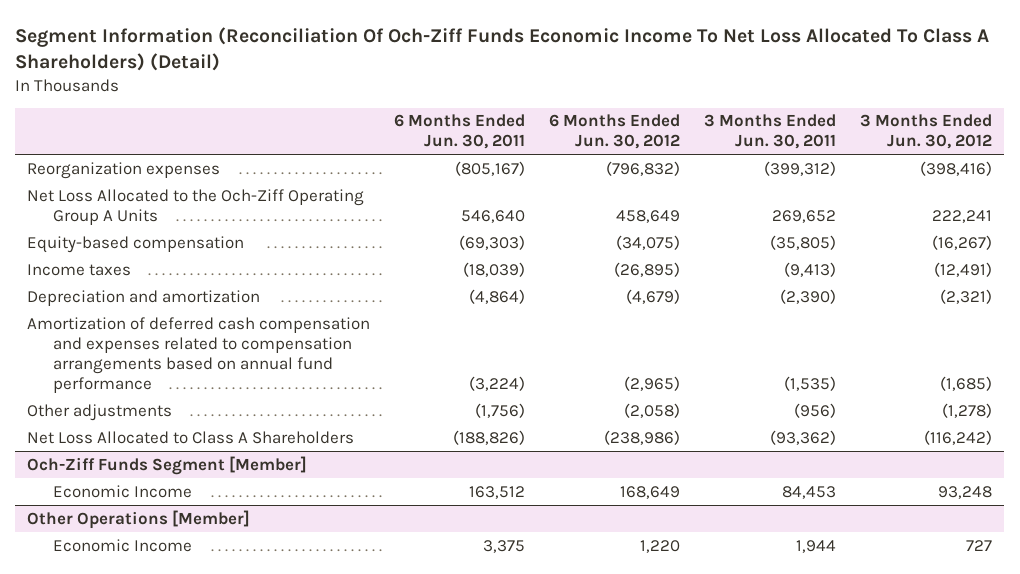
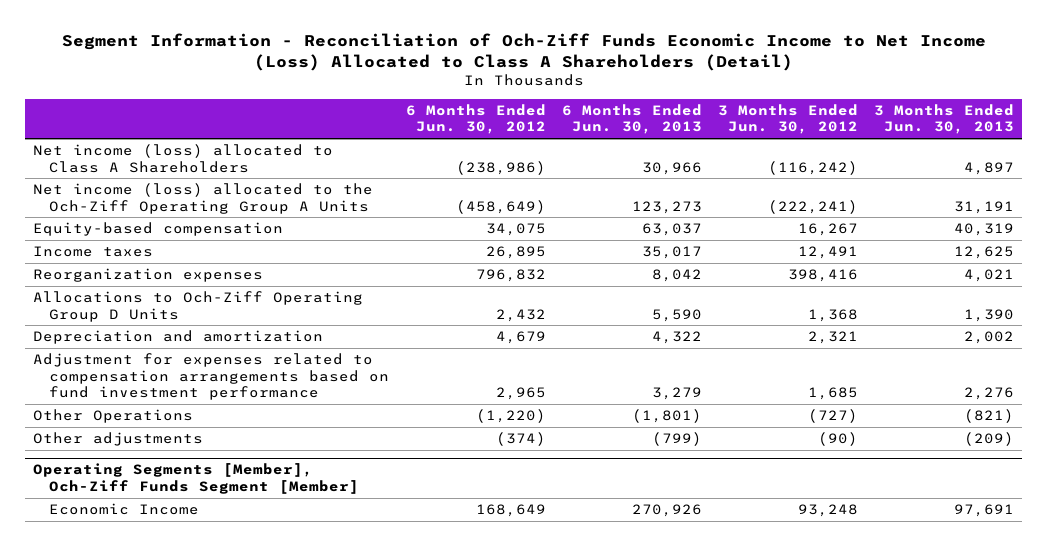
- Segment Information (Reconciliation Of Och-Ziff Funds Economic Income To Net Loss Allocated To Class A Shareholders) (Detail)
+ Segment Information - Reconciliation of Och-Ziff Funds Economic Income to Net Income (Loss) Allocated to Class A Shareholders (Detail)
- | 6 Months Ended Jun. 30, 2011 | 6 Months Ended Jun. 30, 2012 | 3 Months Ended Jun. 30, 2011 | 3 Months Ended Jun. 30, 2012
+ | 6 Months Ended Jun. 30, 2012 | 6 Months Ended Jun. 30, 2013 | 3 Months Ended Jun. 30, 2012 | 3 Months Ended Jun. 30, 2013
- Reorganization expenses | (805,167) | (796,832) | (399,312) | (398,416)
- Net Loss Allocated to the Och-Ziff Operating Group A Units | 546,640 | 458,649 | 269,652 | 222,241
- Equity-based compensation | (69,303) | (34,075) | (35,805) | (16,267)
- Income taxes | (18,039) | (26,895) | (9,413) | (12,491)
- Depreciation and amortization | (4,864) | (4,679) | (2,390) | (2,321)
- Amortization of deferred cash compensation and expenses related to compensation arrangements based on annual fund performance | (3,224) | (2,965) | (1,535) | (1,685)
- Other adjustments | (1,756) | (2,058) | (956) | (1,278)
- Net Loss Allocated to Class A Shareholders | (188,826) | (238,986) | (93,362) | (116,242)
- Och-Ziff Funds Segment [Member]
+ Net income (loss) allocated to Class A Shareholders | (238,986) | 30,966 | (116,242) | 4,897
+ Net income (loss) allocated to the Och-Ziff Operating Group A Units | (458,649) | 123,273 | (222,241) | 31,191
+ Equity-based compensation | 34,075 | 63,037 | 16,267 | 40,319
+ Income taxes | 26,895 | 35,017 | 12,491 | 12,625
+ Reorganization expenses | 796,832 | 8,042 | 398,416 | 4,021
+ Allocations to Och-Ziff Operating Group D Units | 2,432 | 5,590 | 1,368 | 1,390
+ Depreciation and amortization | 4,679 | 4,322 | 2,321 | 2,002
+ Adjustment for expenses related to compensation arrangements based on fund investment performance | 2,965 | 3,279 | 1,685 | 2,276
+ Other Operations | (1,220) | (1,801) | (727) | (821)
+ Other adjustments | (374) | (799) | (90) | (209)
+ Operating Segments [Member], Och-Ziff Funds Segment [Member]
- Other Operations [Member]
- Economic Income | 3,375 | 1,220 | 1,944 | 727

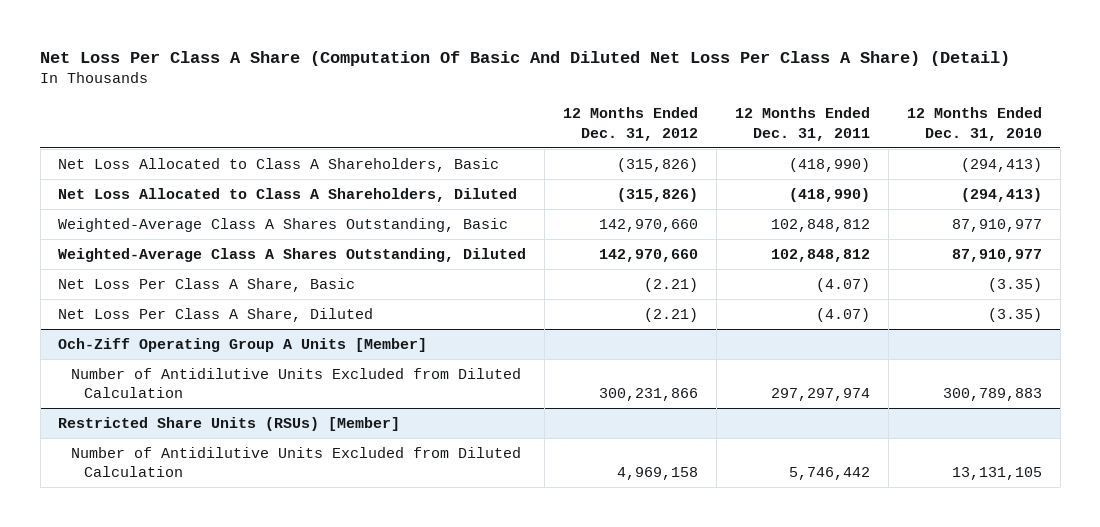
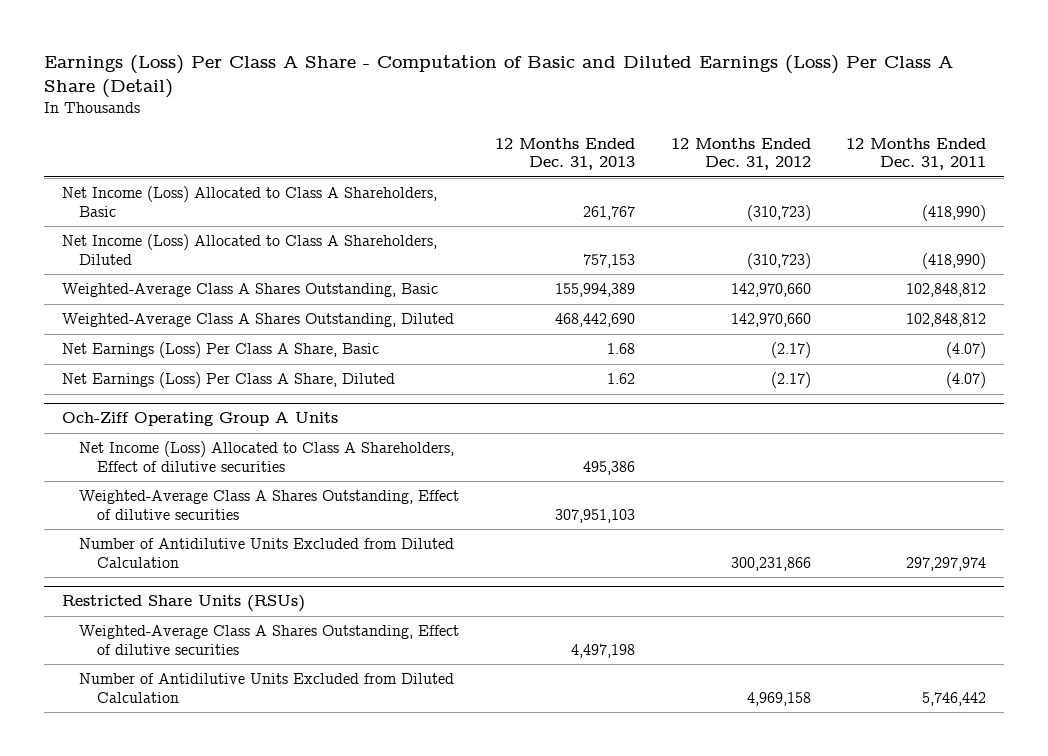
- Net Loss Per Class A Share (Computation Of Basic And Diluted Net Loss Per Class A Share) (Detail)
+ Earnings (Loss) Per Class A Share - Computation of Basic and Diluted Earnings (Loss) Per Class A Share (Detail)
- | 12 Months Ended Dec. 31, 2012 | 12 Months Ended Dec. 31, 2011 | 12 Months Ended Dec. 31, 2010
+ | 12 Months Ended Dec. 31, 2013 | 12 Months Ended Dec. 31, 2012 | 12 Months Ended Dec. 31, 2011
- Net Loss Allocated to Class A Shareholders, Basic | (315,826) | (418,990) | (294,413)
- Net Loss Allocated to Class A Shareholders, Diluted | (315,826) | (418,990) | (294,413)
+ Net Income (Loss) Allocated to Class A Shareholders, Basic | 261,767 | (310,723) | (418,990)
+ Net Income (Loss) Allocated to Class A Shareholders, Diluted | 757,153 | (310,723) | (418,990)
- Net Loss Per Class A Share, Basic | (2.21) | (4.07) | (3.35)
- Net Loss Per Class A Share, Diluted | (2.21) | (4.07) | (3.35)
- Och-Ziff Operating Group A Units [Member]
+ Net Earnings (Loss) Per Class A Share, Basic | 1.68 | (2.17) | (4.07)
+ Net Earnings (Loss) Per Class A Share, Diluted | 1.62 | (2.17) | (4.07)
+ Och-Ziff Operating Group A Units
+ Net Income (Loss) Allocated to Class A Shareholders, Effect of dilutive securities | 495,386 | |
+ Weighted-Average Class A Shares Outstanding, Effect of dilutive securities | 307,951,103 | |
- Restricted Share Units (RSUs) [Member]
+ Restricted Share Units (RSUs)
+ Weighted-Average Class A Shares Outstanding, Effect of dilutive securities | 4,497,198 | |

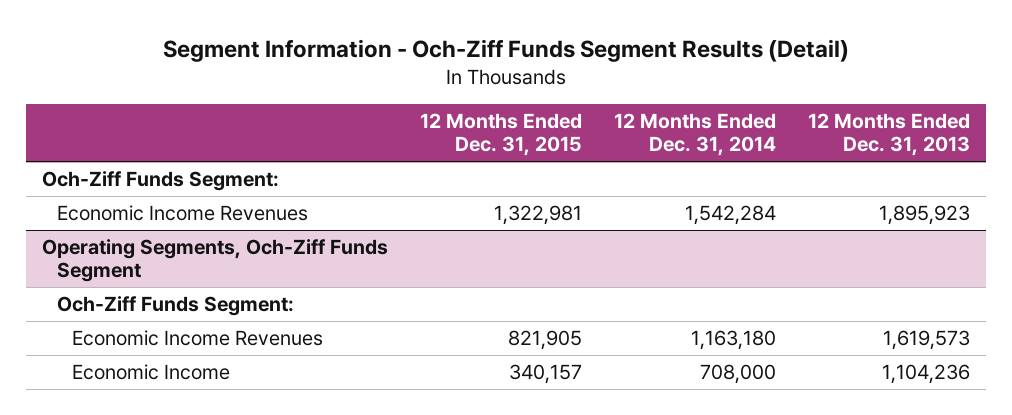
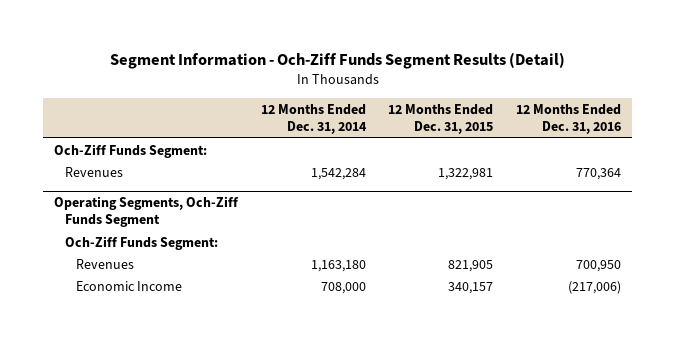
- | 12 Months Ended Dec. 31, 2015 | 12 Months Ended Dec. 31, 2014 | 12 Months Ended Dec. 31, 2013
+ | 12 Months Ended Dec. 31, 2014 | 12 Months Ended Dec. 31, 2015 | 12 Months Ended Dec. 31, 2016
- Economic Income Revenues | 1,322,981 | 1,542,284 | 1,895,923
+ Revenues | 1,542,284 | 1,322,981 | 770,364
@ Operating Segments, Och-Ziff Funds Segment
- Economic Income Revenues | 821,905 | 1,163,180 | 1,619,573
+ Revenues | 1,163,180 | 821,905 | 700,950

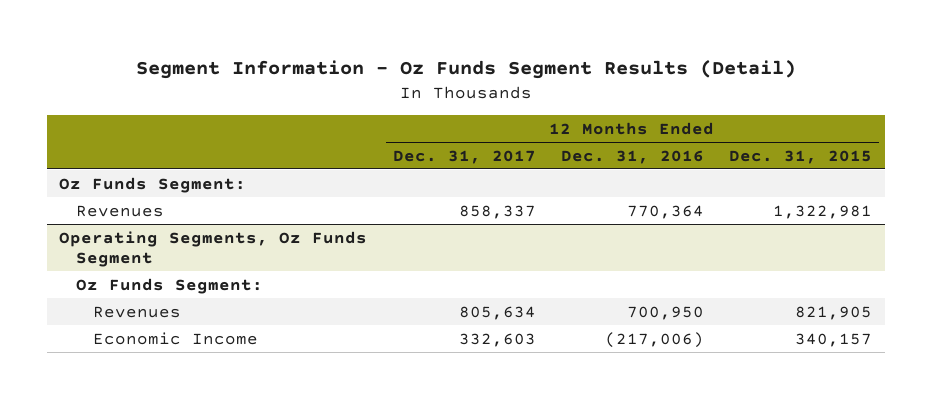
- Segment Information - Och-Ziff Funds Segment Results (Detail)
+ Segment Information - Oz Funds Segment Results (Detail)
- | 12 Months Ended Dec. 31, 2014 | 12 Months Ended Dec. 31, 2015 | 12 Months Ended Dec. 31, 2016
+ | 12 Months Ended Dec. 31, 2017 | 12 Months Ended Dec. 31, 2016 | 12 Months Ended Dec. 31, 2015
- Och-Ziff Funds Segment:
+ Oz Funds Segment:
- Operating Segments, Och-Ziff Funds Segment
- Och-Ziff Funds Segment:
+ Operating Segments, Oz Funds Segment
+ Oz Funds Segment:

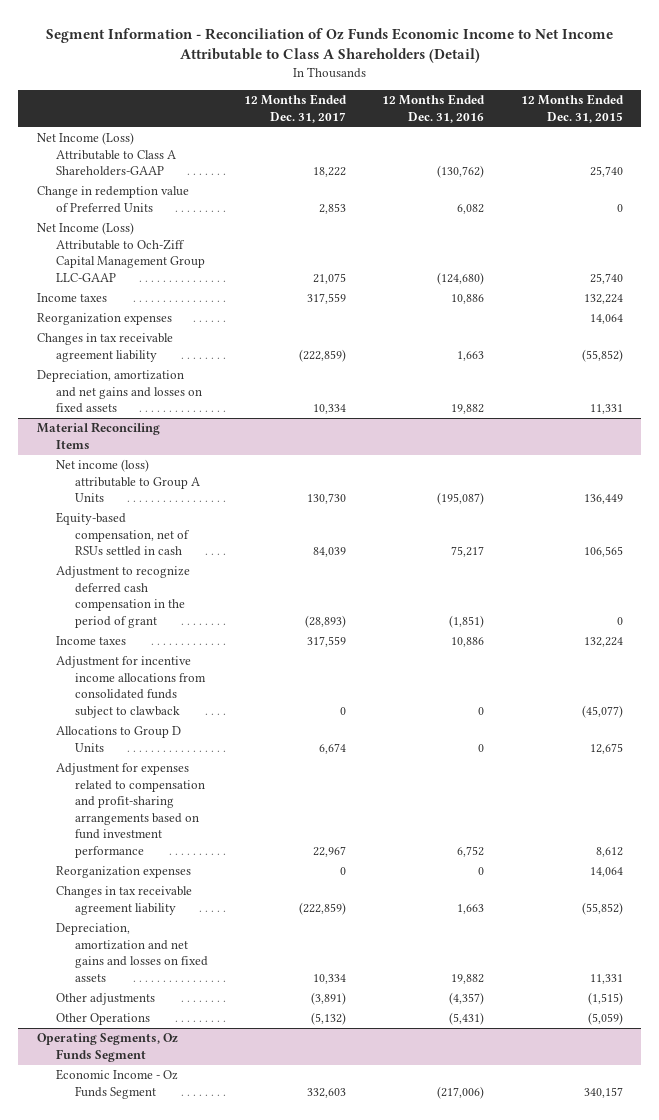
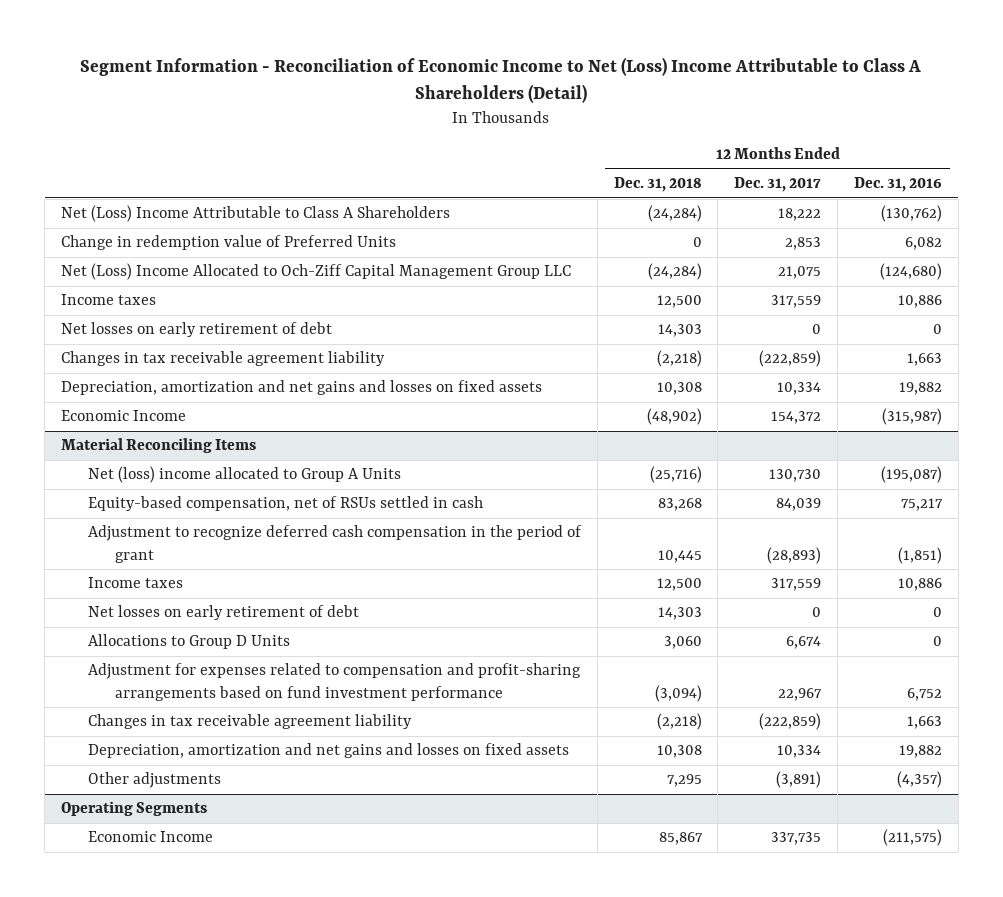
- Segment Information - Reconciliation of Oz Funds Economic Income to Net Income Attributable to Class A Shareholders (Detail)
+ Segment Information - Reconciliation of Economic Income to Net (Loss) Income Attributable to Class A Shareholders (Detail)
- | 12 Months Ended Dec. 31, 2017 | 12 Months Ended Dec. 31, 2016 | 12 Months Ended Dec. 31, 2015
+ | 12 Months Ended Dec. 31, 2018 | 12 Months Ended Dec. 31, 2017 | 12 Months Ended Dec. 31, 2016
- Net Income (Loss) Attributable to Class A Shareholders-GAAP | 18,222 | (130,762) | 25,740
+ Net (Loss) Income Attributable to Class A Shareholders | (24,284) | 18,222 | (130,762)
- Net Income (Loss) Attributable to Och-Ziff Capital Management Group LLC-GAAP | 21,075 | (124,680) | 25,740
+ Net (Loss) Income Allocated to Och-Ziff Capital Management Group LLC | (24,284) | 21,075 | (124,680)
- Reorganization expenses | | | 14,064
+ Net losses on early retirement of debt | 14,303 | 0 | 0
+ Economic Income | (48,902) | 154,372 | (315,987)
@ Material Reconciling Items
- Net income (loss) attributable to Group A Units | 130,730 | (195,087) | 136,449
+ Net (loss) income allocated to Group A Units | (25,716) | 130,730 | (195,087)
- Adjustment for incentive income allocations from consolidated funds subject to clawback | 0 | 0 | (45,077)
+ Net losses on early retirement of debt | 14,303 | 0 | 0
- Reorganization expenses | 0 | 0 | 14,064
- Other Operations | (5,132) | (5,431) | (5,059)
- Operating Segments, Oz Funds Segment
- Economic Income - Oz Funds Segment | 332,603 | (217,006) | 340,157
+ Operating Segments
+ Economic Income | 85,867 | 337,735 | (211,575)

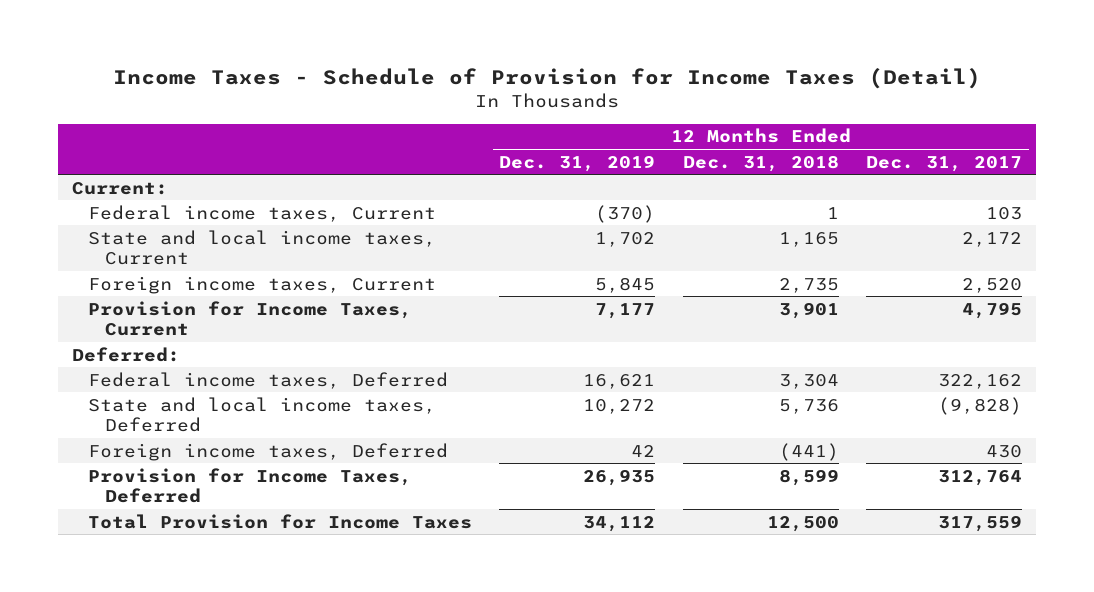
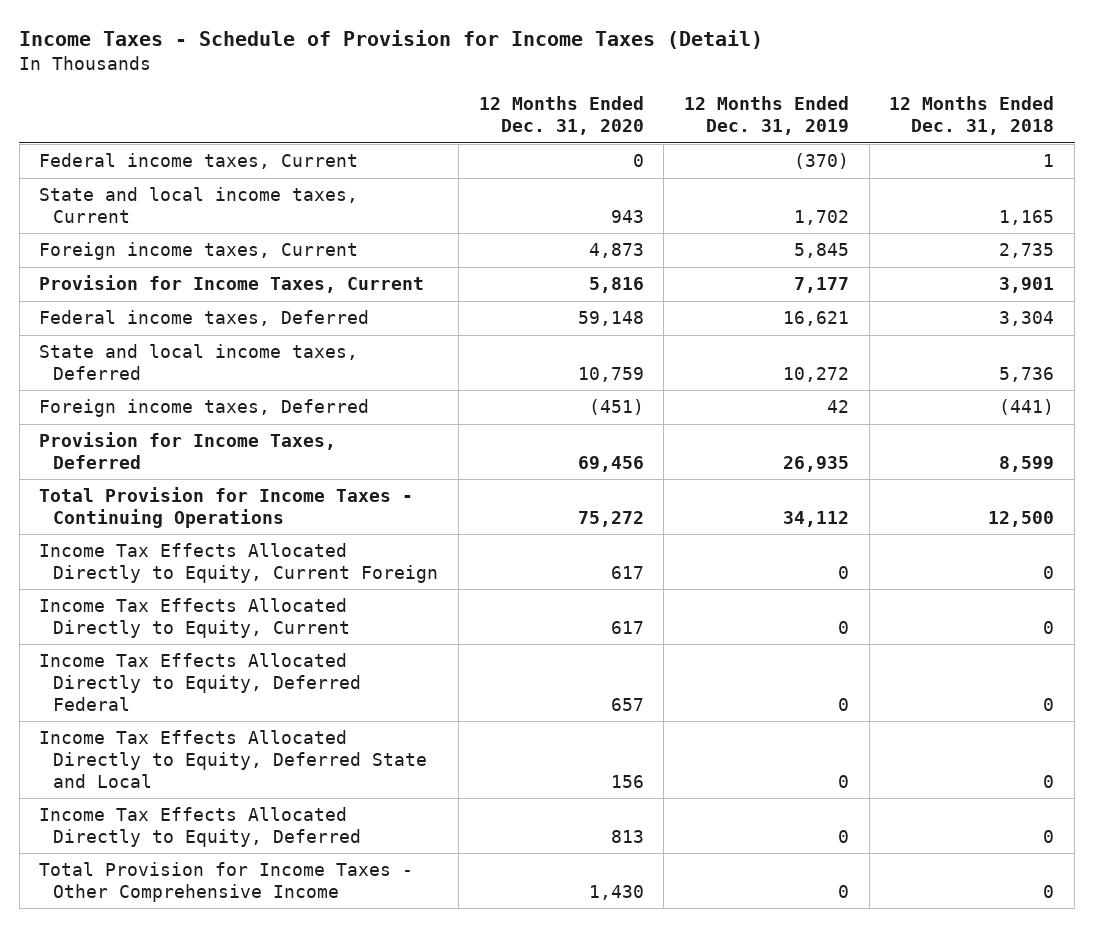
- | 12 Months Ended Dec. 31, 2019 | 12 Months Ended Dec. 31, 2018 | 12 Months Ended Dec. 31, 2017
+ | 12 Months Ended Dec. 31, 2020 | 12 Months Ended Dec. 31, 2019 | 12 Months Ended Dec. 31, 2018
- Current:
- Deferred:
- Total Provision for Income Taxes | 34,112 | 12,500 | 317,559
+ Total Provision for Income Taxes - Continuing Operations | 75,272 | 34,112 | 12,500
+ Income Tax Effects Allocated Directly to Equity, Current Foreign | 617 | 0 | 0
+ Income Tax Effects Allocated Directly to Equity, Current | 617 | 0 | 0
+ Income Tax Effects Allocated Directly to Equity, Deferred Federal | 657 | 0 | 0
+ Income Tax Effects Allocated Directly to Equity, Deferred State and Local | 156 | 0 | 0
+ Income Tax Effects Allocated Directly to Equity, Deferred | 813 | 0 | 0
+ Total Provision for Income Taxes - Other Comprehensive Income | 1,430 | 0 | 0

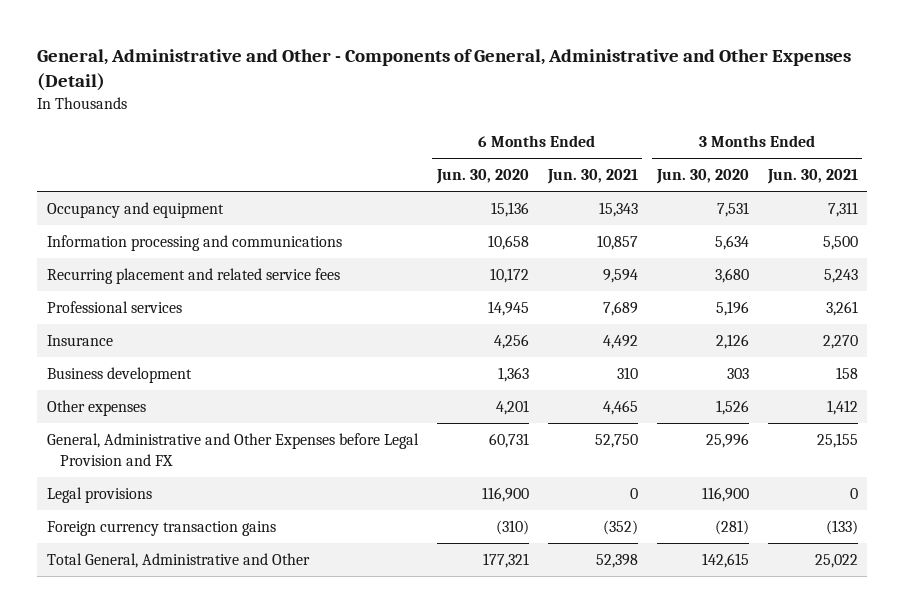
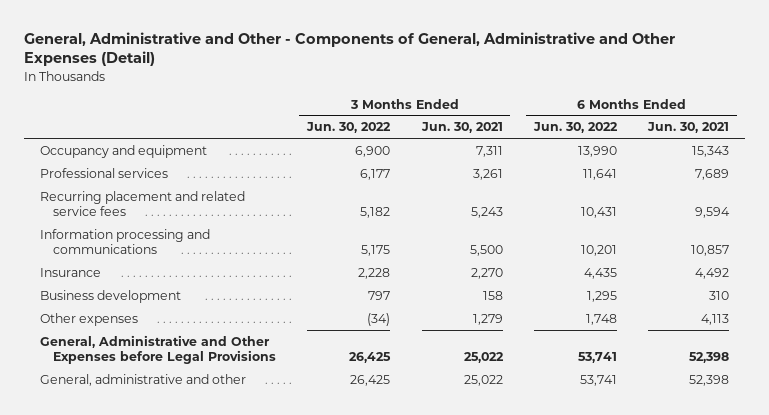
- | 6 Months Ended Jun. 30, 2020 | 6 Months Ended Jun. 30, 2021 | 3 Months Ended Jun. 30, 2020 | 3 Months Ended Jun. 30, 2021
+ | 3 Months Ended Jun. 30, 2022 | 3 Months Ended Jun. 30, 2021 | 6 Months Ended Jun. 30, 2022 | 6 Months Ended Jun. 30, 2021
moved down: Recurring placement and related service fees | 5,182 | 5,243 | 10,431 | 9,594
moved down: Information processing and communications | 5,175 | 5,500 | 10,201 | 10,857
- Other expenses | 4,201 | 4,465 | 1,526 | 1,412
- General, Administrative and Other Expenses before Legal Provision and FX | 60,731 | 52,750 | 25,996 | 25,155
- Legal provisions | 116,900 | 0 | 116,900 | 0
- Foreign currency transaction gains | (310) | (352) | (281) | (133)
- Total General, Administrative and Other | 177,321 | 52,398 | 142,615 | 25,022
+ Other expenses | (34) | 1,279 | 1,748 | 4,113
+ General, Administrative and Other Expenses before Legal Provisions | 26,425 | 25,022 | 53,741 | 52,398
+ General, administrative and other | 26,425 | 25,022 | 53,741 | 52,398

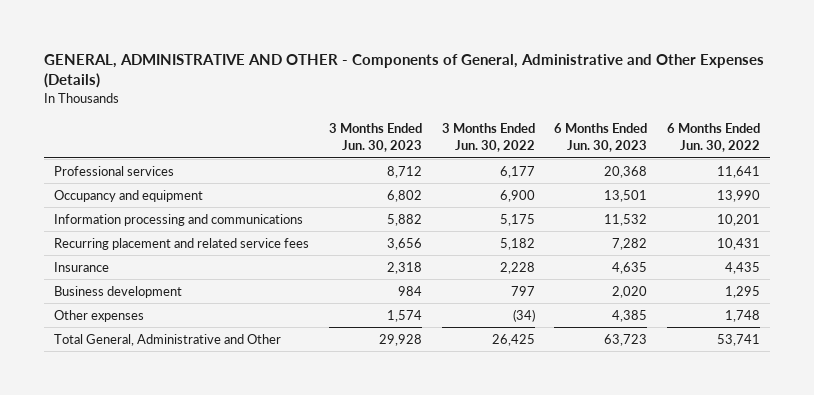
- General, Administrative and Other - Components of General, Administrative and Other Expenses (Detail)
+ GENERAL, ADMINISTRATIVE AND OTHER - Components of General, Administrative and Other Expenses (Details)
- | 3 Months Ended Jun. 30, 2022 | 3 Months Ended Jun. 30, 2021 | 6 Months Ended Jun. 30, 2022 | 6 Months Ended Jun. 30, 2021
+ | 3 Months Ended Jun. 30, 2023 | 3 Months Ended Jun. 30, 2022 | 6 Months Ended Jun. 30, 2023 | 6 Months Ended Jun. 30, 2022
moved down: Occupancy and equipment | 6,802 | 6,900 | 13,501 | 13,990
moved down: Recurring placement and related service fees | 3,656 | 5,182 | 7,282 | 10,431
- General, Administrative and Other Expenses before Legal Provisions | 26,425 | 25,022 | 53,741 | 52,398
- General, administrative and other | 26,425 | 25,022 | 53,741 | 52,398
+ Total General, Administrative and Other | 29,928 | 26,425 | 63,723 | 53,741

